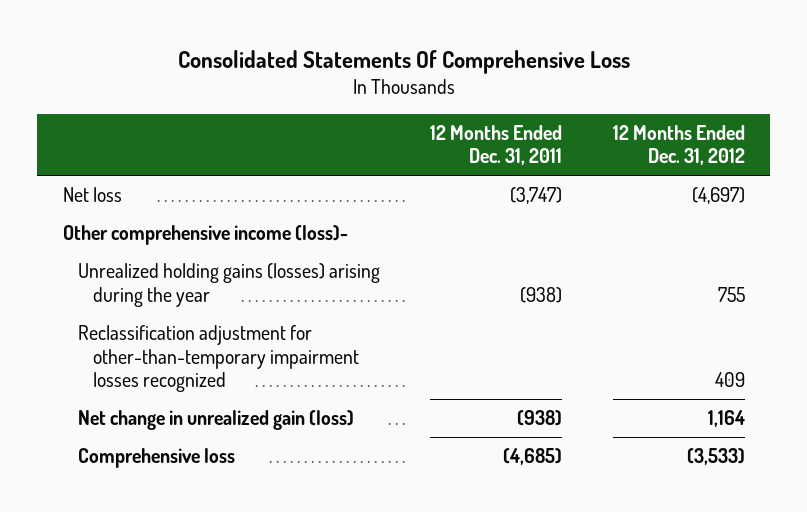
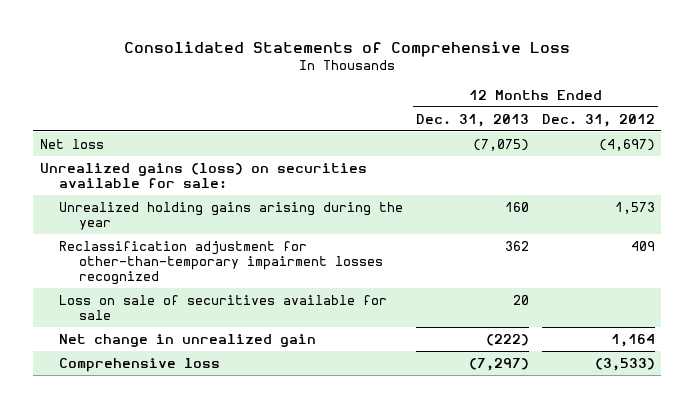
- Consolidated Statements Of Comprehensive Loss
+ Consolidated Statements of Comprehensive Loss
- | 12 Months Ended Dec. 31, 2011 | 12 Months Ended Dec. 31, 2012
+ | 12 Months Ended Dec. 31, 2013 | 12 Months Ended Dec. 31, 2012
- Other comprehensive income (loss)-
- Unrealized holding gains (losses) arising during the year | (938) | 755
+ Unrealized gains (loss) on securities available for sale:
+ Unrealized holding gains arising during the year | 160 | 1,573
- Net change in unrealized gain (loss) | (938) | 1,164
+ Loss on sale of securitives available for sale | 20 |
+ Net change in unrealized gain | (222) | 1,164

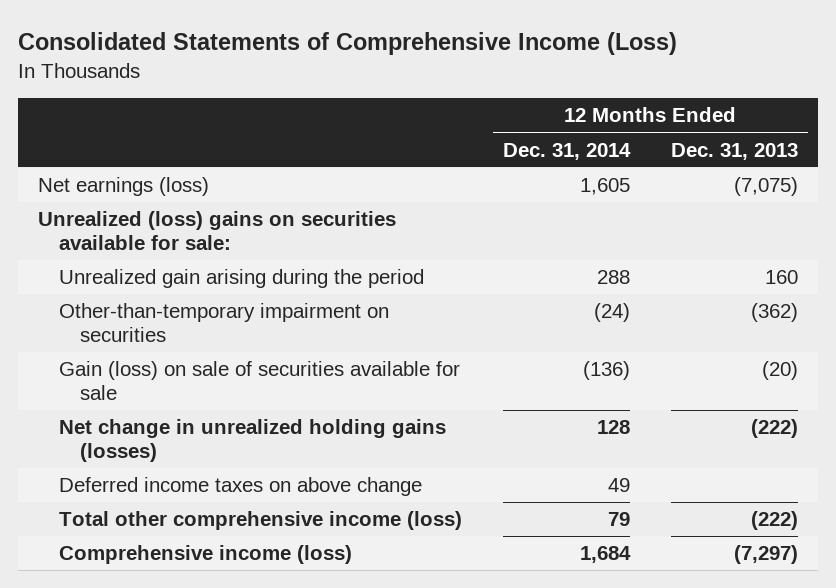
- Consolidated Statements of Comprehensive Loss
+ Consolidated Statements of Comprehensive Income (Loss)
- | 12 Months Ended Dec. 31, 2013 | 12 Months Ended Dec. 31, 2012
+ | 12 Months Ended Dec. 31, 2014 | 12 Months Ended Dec. 31, 2013
- Net loss | (7,075) | (4,697)
- Unrealized gains (loss) on securities available for sale:
- Unrealized holding gains arising during the year | 160 | 1,573
- Reclassification adjustment for other-than-temporary impairment losses recognized | 362 | 409
- Loss on sale of securitives available for sale | 20 |
- Net change in unrealized gain | (222) | 1,164
- Comprehensive loss | (7,297) | (3,533)
+ Net earnings (loss) | 1,605 | (7,075)
+ Unrealized (loss) gains on securities available for sale:
+ Unrealized gain arising during the period | 288 | 160
+ Other-than-temporary impairment on securities | (24) | (362)
+ Gain (loss) on sale of securities available for sale | (136) | (20)
+ Net change in unrealized holding gains (losses) | 128 | (222)
+ Deferred income taxes on above change | 49 |
+ Total other comprehensive income (loss) | 79 | (222)
+ Comprehensive income (loss) | 1,684 | (7,297)

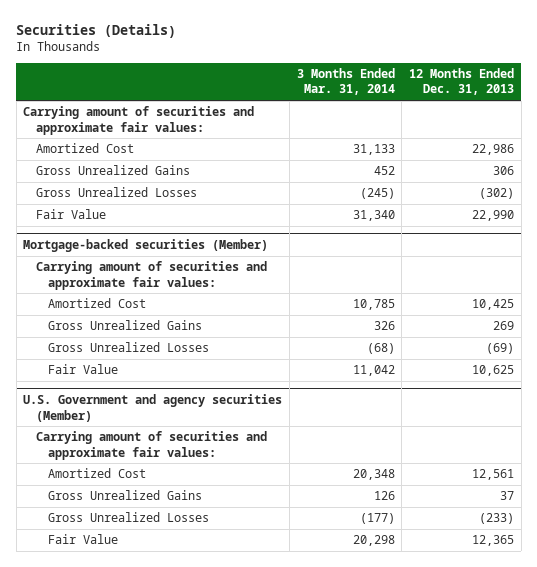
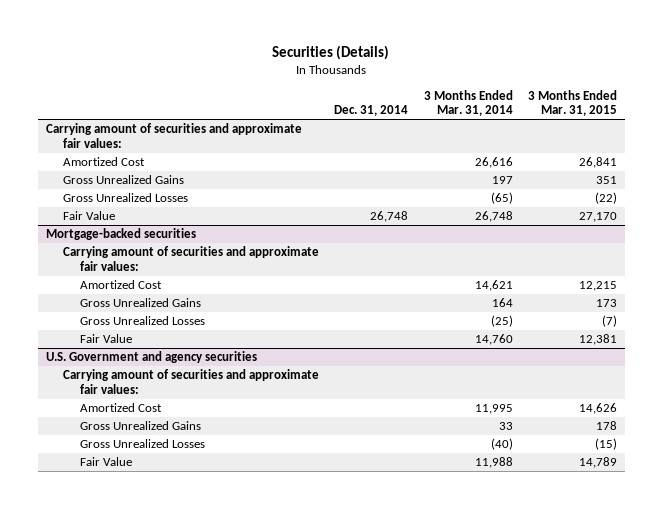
- | 3 Months Ended Mar. 31, 2014 | 12 Months Ended Dec. 31, 2013
+ | Dec. 31, 2014 | 3 Months Ended Mar. 31, 2014 | 3 Months Ended Mar. 31, 2015
- Amortized Cost | 31,133 | 22,986
- Gross Unrealized Gains | 452 | 306
- Gross Unrealized Losses | (245) | (302)
- Fair Value | 31,340 | 22,990
- Mortgage-backed securities (Member)
+ Amortized Cost | | 26,616 | 26,841
+ Gross Unrealized Gains | | 197 | 351
+ Gross Unrealized Losses | | (65) | (22)
+ Fair Value | 26,748 | 26,748 | 27,170
+ Mortgage-backed securities
- Amortized Cost | 10,785 | 10,425
- Gross Unrealized Gains | 326 | 269
- Gross Unrealized Losses | (68) | (69)
- Fair Value | 11,042 | 10,625
- U.S. Government and agency securities (Member)
+ Amortized Cost | | 14,621 | 12,215
+ Gross Unrealized Gains | | 164 | 173
+ Gross Unrealized Losses | | (25) | (7)
+ Fair Value | | 14,760 | 12,381
+ U.S. Government and agency securities
- Amortized Cost | 20,348 | 12,561
- Gross Unrealized Gains | 126 | 37
- Gross Unrealized Losses | (177) | (233)
- Fair Value | 20,298 | 12,365
+ Amortized Cost | | 11,995 | 14,626
+ Gross Unrealized Gains | | 33 | 178
+ Gross Unrealized Losses | | (40) | (15)
+ Fair Value | | 11,988 | 14,789

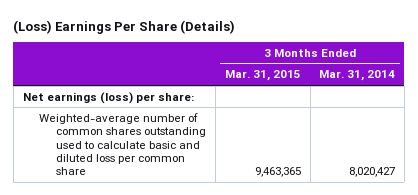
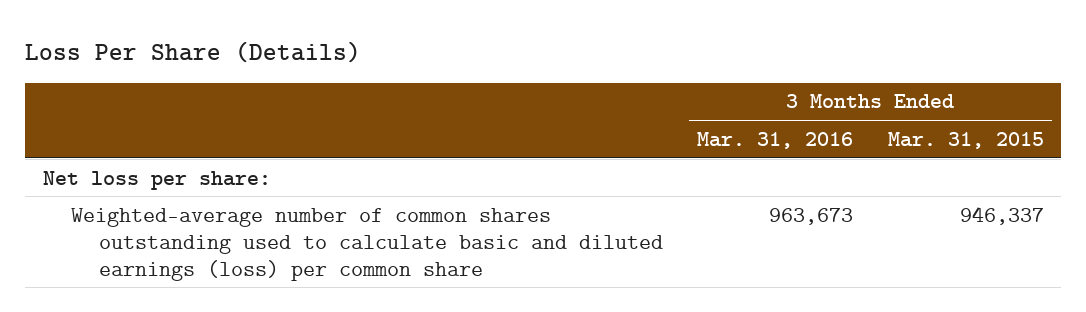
- (Loss) Earnings Per Share (Details)
+ Loss Per Share (Details)
- | 3 Months Ended Mar. 31, 2015 | 3 Months Ended Mar. 31, 2014
+ | 3 Months Ended Mar. 31, 2016 | 3 Months Ended Mar. 31, 2015
- Net earnings (loss) per share:
- Weighted-average number of common shares outstanding used to calculate basic and diluted loss per common share | 9,463,365 | 8,020,427
+ Net loss per share:
+ Weighted-average number of common shares outstanding used to calculate basic and diluted earnings (loss) per common share | 963,673 | 946,337

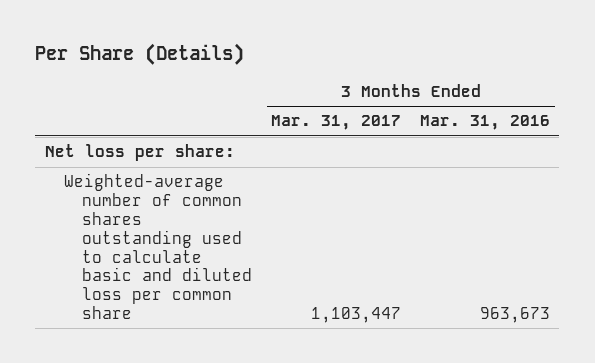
- Loss Per Share (Details)
+ Per Share (Details)
- | 3 Months Ended Mar. 31, 2016 | 3 Months Ended Mar. 31, 2015
+ | 3 Months Ended Mar. 31, 2017 | 3 Months Ended Mar. 31, 2016
- Weighted-average number of common shares outstanding used to calculate basic and diluted earnings (loss) per common share | 963,673 | 946,337
+ Weighted-average number of common shares outstanding used to calculate basic and diluted loss per common share | 1,103,447 | 963,673

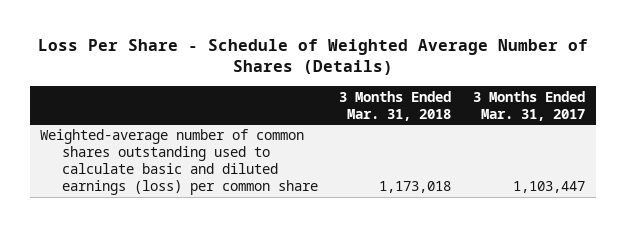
- Per Share (Details)
+ Loss Per Share - Schedule of Weighted Average Number of Shares (Details)
- | 3 Months Ended Mar. 31, 2017 | 3 Months Ended Mar. 31, 2016
+ | 3 Months Ended Mar. 31, 2018 | 3 Months Ended Mar. 31, 2017
- Net loss per share:
- Weighted-average number of common shares outstanding used to calculate basic and diluted loss per common share | 1,103,447 | 963,673
+ Weighted-average number of common shares outstanding used to calculate basic and diluted earnings (loss) per common share | 1,173,018 | 1,103,447

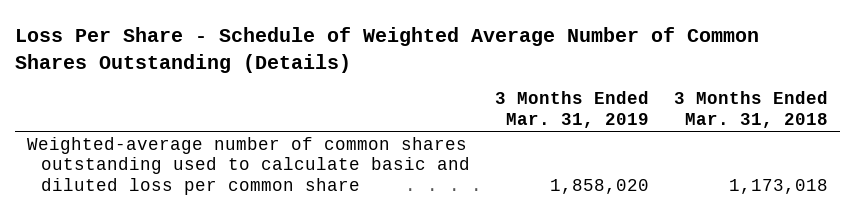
- Loss Per Share - Schedule of Weighted Average Number of Shares (Details)
+ Loss Per Share - Schedule of Weighted Average Number of Common Shares Outstanding (Details)
- | 3 Months Ended Mar. 31, 2018 | 3 Months Ended Mar. 31, 2017
+ | 3 Months Ended Mar. 31, 2019 | 3 Months Ended Mar. 31, 2018
- Weighted-average number of common shares outstanding used to calculate basic and diluted earnings (loss) per common share | 1,173,018 | 1,103,447
+ Weighted-average number of common shares outstanding used to calculate basic and diluted loss per common share | 1,858,020 | 1,173,018

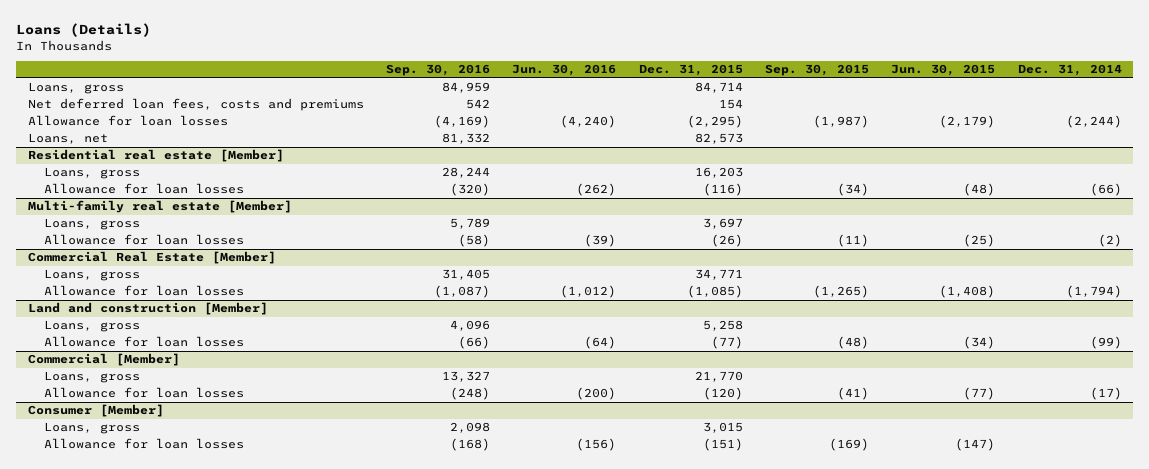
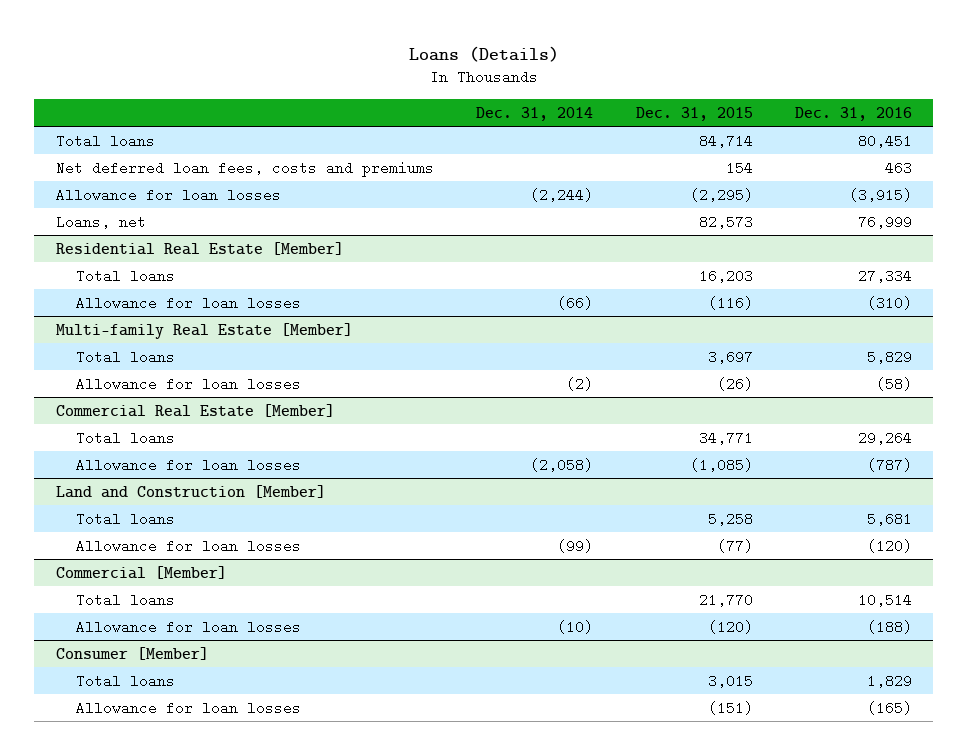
- | Sep. 30, 2016 | Jun. 30, 2016 | Dec. 31, 2015 | Sep. 30, 2015 | Jun. 30, 2015 | Dec. 31, 2014
+ | Dec. 31, 2014 | Dec. 31, 2015 | Dec. 31, 2016
- Loans, gross | 84,959 | | 84,714 | | |
+ Total loans | | 84,714 | 80,451
- Residential real estate [Member]
- Loans, gross | 28,244 | | 16,203 | | |
+ Residential Real Estate [Member]
+ Total loans | | 16,203 | 27,334
- Multi-family real estate [Member]
- Loans, gross | 5,789 | | 3,697 | | |
+ Multi-family Real Estate [Member]
+ Total loans | | 3,697 | 5,829
@ Commercial Real Estate [Member]
- Loans, gross | 31,405 | | 34,771 | | |
- Allowance for loan losses | (1,087) | (1,012) | (1,085) | (1,265) | (1,408) | (1,794)
- Land and construction [Member]
- Loans, gross | 4,096 | | 5,258 | | |
@ Commercial Real Estate [Member]
+ Total loans | | 34,771 | 29,264
+ Allowance for loan losses | (2,058) | (1,085) | (787)
+ Land and Construction [Member]
+ Total loans | | 5,258 | 5,681
@ Commercial [Member]
- Loans, gross | 13,327 | | 21,770 | | |
- Allowance for loan losses | (248) | (200) | (120) | (41) | (77) | (17)
+ Total loans | | 21,770 | 10,514
+ Allowance for loan losses | (10) | (120) | (188)
@ Consumer [Member]
- Loans, gross | 2,098 | | 3,015 | | |
+ Total loans | | 3,015 | 1,829

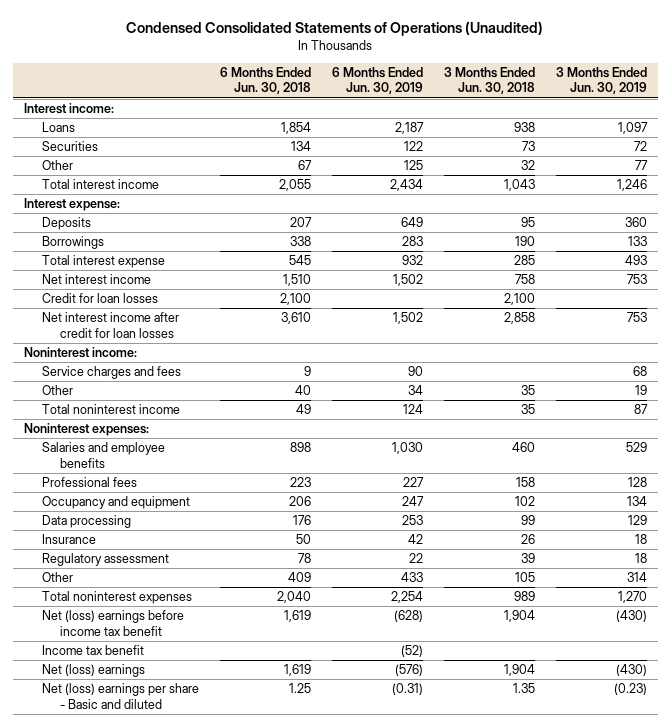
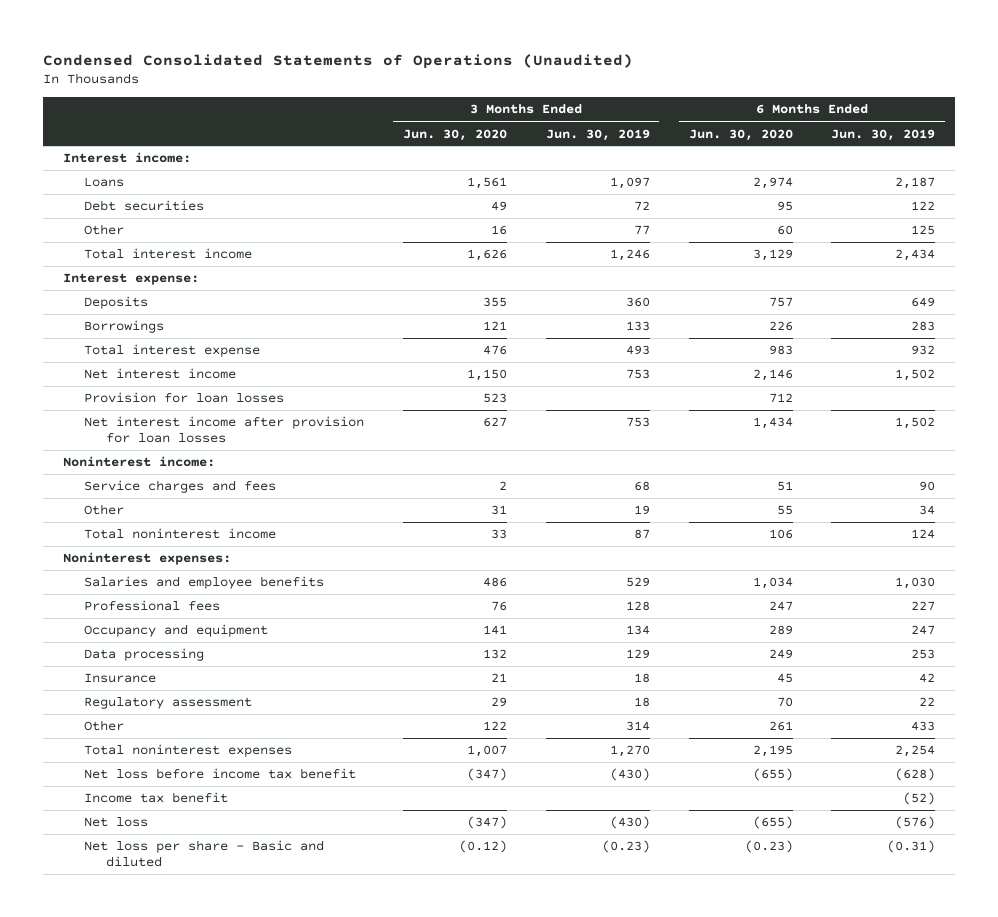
- | 6 Months Ended Jun. 30, 2018 | 6 Months Ended Jun. 30, 2019 | 3 Months Ended Jun. 30, 2018 | 3 Months Ended Jun. 30, 2019
+ | 3 Months Ended Jun. 30, 2020 | 3 Months Ended Jun. 30, 2019 | 6 Months Ended Jun. 30, 2020 | 6 Months Ended Jun. 30, 2019
- Securities | 134 | 122 | 73 | 72
+ Debt securities | 49 | 72 | 95 | 122
- Credit for loan losses | 2,100 | | 2,100 |
- Net interest income after credit for loan losses | 3,610 | 1,502 | 2,858 | 753
+ Provision for loan losses | 523 | | 712 |
+ Net interest income after provision for loan losses | 627 | 753 | 1,434 | 1,502
- Net (loss) earnings before income tax benefit | 1,619 | (628) | 1,904 | (430)
+ Net loss before income tax benefit | (347) | (430) | (655) | (628)
- Net (loss) earnings | 1,619 | (576) | 1,904 | (430)
- Net (loss) earnings per share - Basic and diluted | 1.25 | (0.31) | 1.35 | (0.23)
+ Net loss | (347) | (430) | (655) | (576)
+ Net loss per share - Basic and diluted | (0.12) | (0.23) | (0.23) | (0.31)

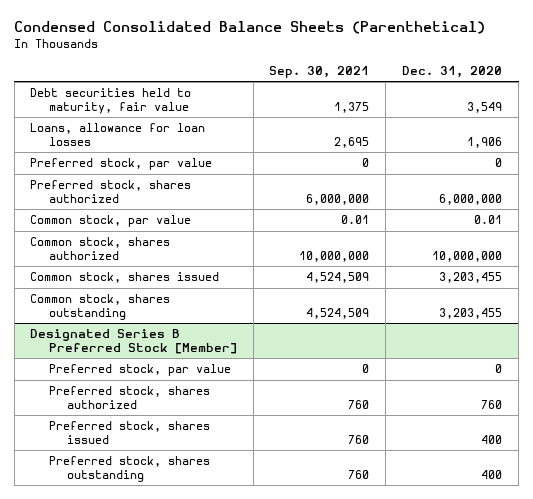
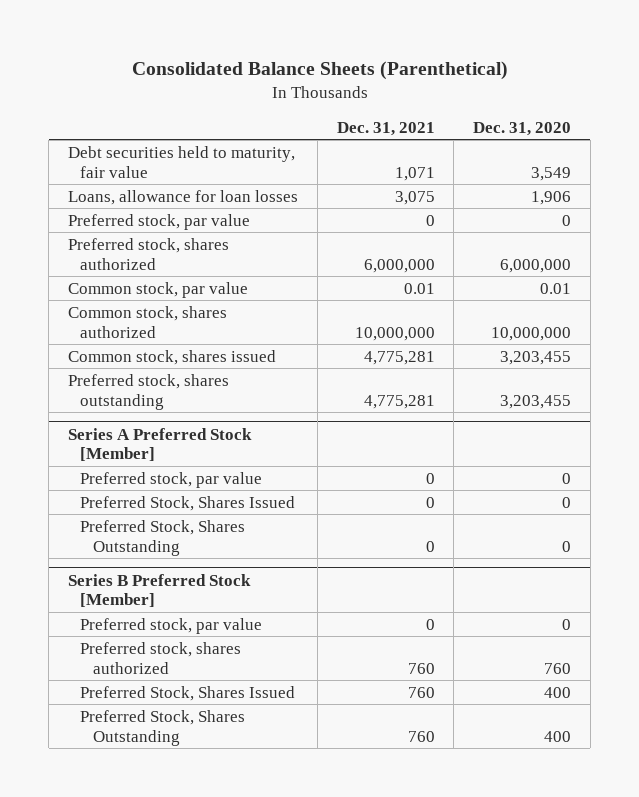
- Condensed Consolidated Balance Sheets (Parenthetical)
+ Consolidated Balance Sheets (Parenthetical)
- | Sep. 30, 2021 | Dec. 31, 2020
+ | Dec. 31, 2021 | Dec. 31, 2020
- Common stock, shares outstanding | 4,524,509 | 3,203,455
- Designated Series B Preferred Stock [Member]
+ Preferred stock, shares outstanding | 4,775,281 | 3,203,455
+ Series A Preferred Stock [Member]
+ Preferred Stock, Shares Issued | 0 | 0
+ Preferred Stock, Shares Outstanding | 0 | 0
+ Series B Preferred Stock [Member]
+ Preferred stock, par value | 0 | 0
- Preferred stock, shares issued | 760 | 400
- Preferred stock, shares outstanding | 760 | 400
+ Preferred Stock, Shares Issued | 760 | 400
+ Preferred Stock, Shares Outstanding | 760 | 400

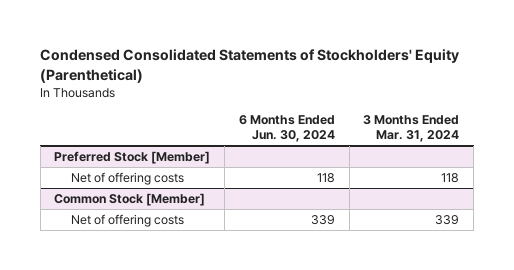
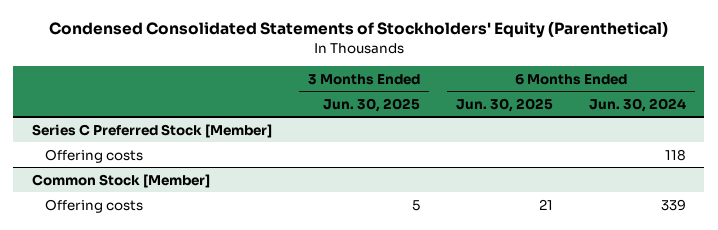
- | 6 Months Ended Jun. 30, 2024 | 3 Months Ended Mar. 31, 2024
+ | 3 Months Ended Jun. 30, 2025 | 6 Months Ended Jun. 30, 2025 | 6 Months Ended Jun. 30, 2024
- Preferred Stock [Member]
- Net of offering costs | 118 | 118
+ Series C Preferred Stock [Member]
+ Offering costs | | | 118
@ Common Stock [Member]
- Net of offering costs | 339 | 339
+ Offering costs | 5 | 21 | 339

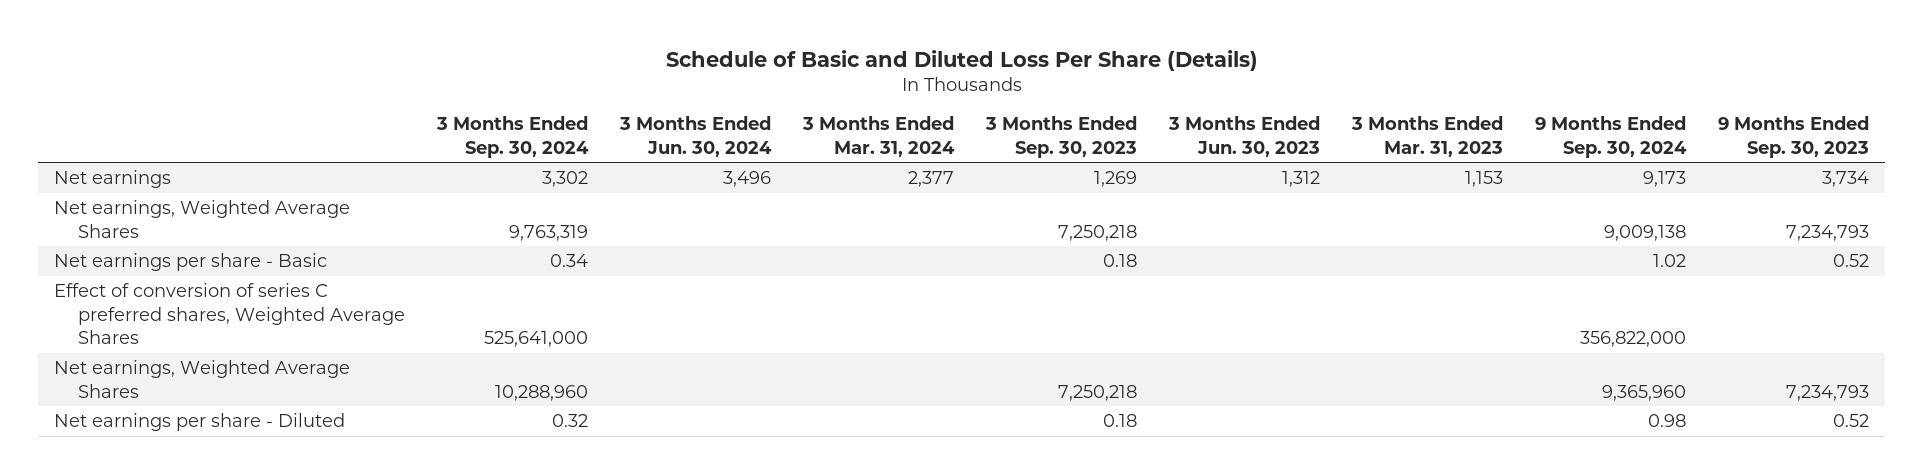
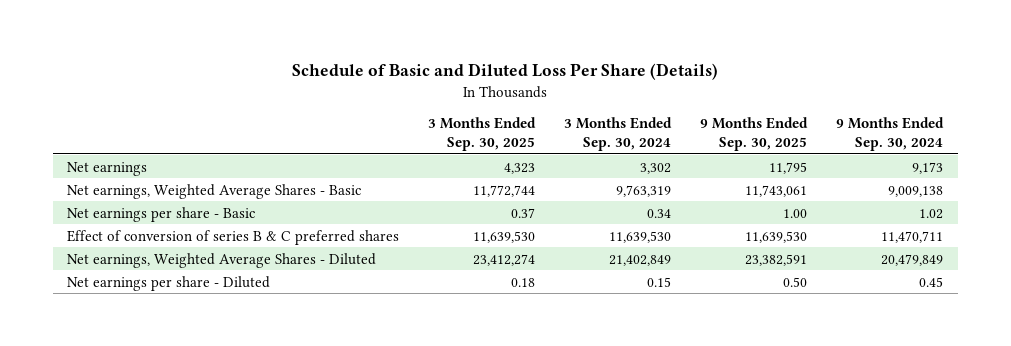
- | 3 Months Ended Sep. 30, 2024 | 3 Months Ended Jun. 30, 2024 | 3 Months Ended Mar. 31, 2024 | 3 Months Ended Sep. 30, 2023 | 3 Months Ended Jun. 30, 2023 | 3 Months Ended Mar. 31, 2023 | 9 Months Ended Sep. 30, 2024 | 9 Months Ended Sep. 30, 2023
+ | 3 Months Ended Sep. 30, 2025 | 3 Months Ended Sep. 30, 2024 | 9 Months Ended Sep. 30, 2025 | 9 Months Ended Sep. 30, 2024
- Net earnings, Weighted Average Shares | 9,763,319 | | | 7,250,218 | | | 9,009,138 | 7,234,793
+ Net earnings, Weighted Average Shares - Basic | 11,772,744 | 9,763,319 | 11,743,061 | 9,009,138
- Effect of conversion of series C preferred shares, Weighted Average Shares | 525,641,000 | | | | | | 356,822,000 |
- Net earnings, Weighted Average Shares | 10,288,960 | | | 7,250,218 | | | 9,365,960 | 7,234,793
- Net earnings per share - Diluted | 0.32 | | | 0.18 | | | 0.98 | 0.52
+ Effect of conversion of series B & C preferred shares | 11,639,530 | 11,639,530 | 11,639,530 | 11,470,711
+ Net earnings, Weighted Average Shares - Diluted | 23,412,274 | 21,402,849 | 23,382,591 | 20,479,849
+ Net earnings per share - Diluted | 0.18 | 0.15 | 0.50 | 0.45

